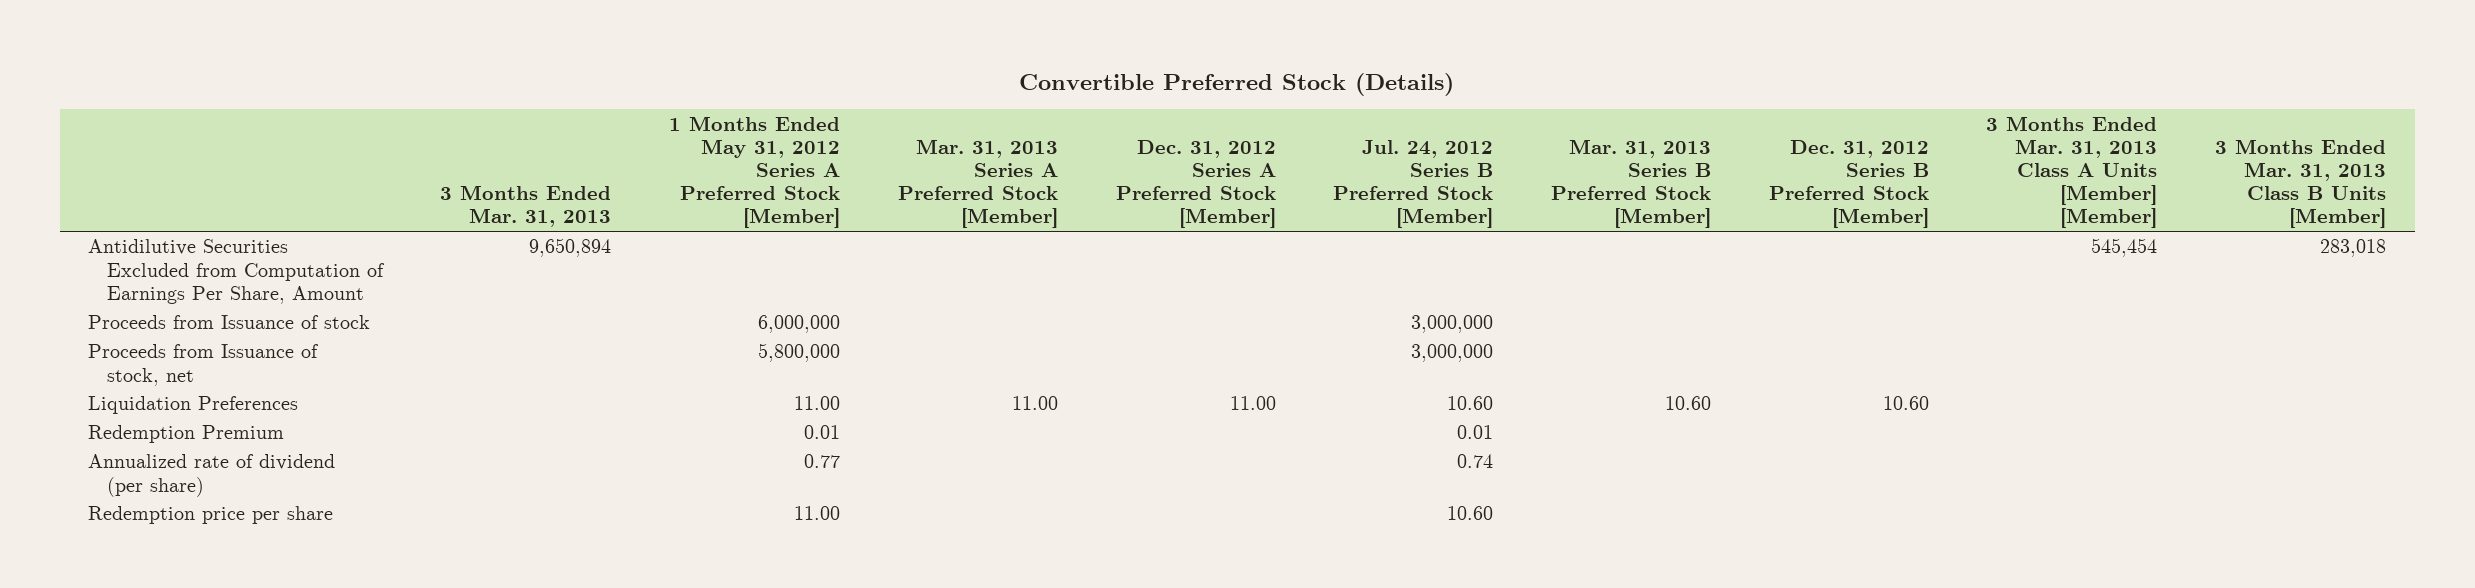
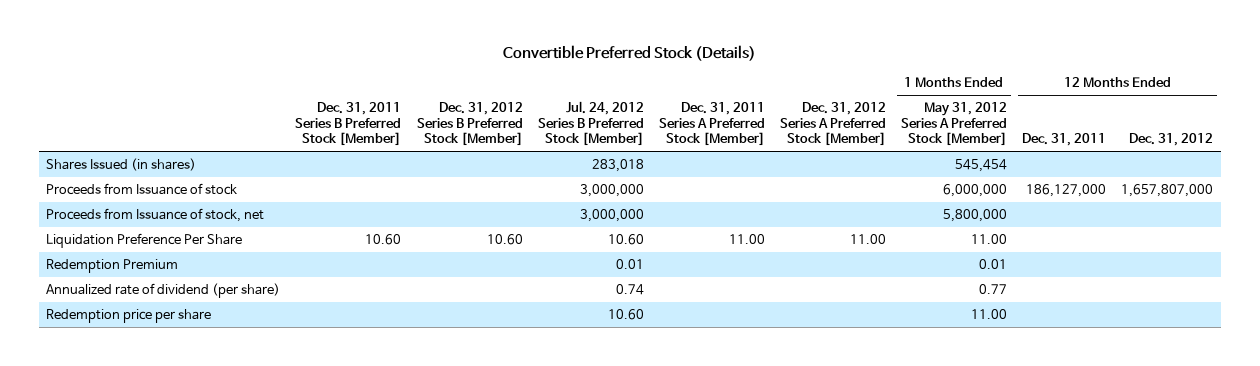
- | 3 Months Ended Mar. 31, 2013 | 1 Months Ended May 31, 2012 Series A Preferred Stock [Member] | Mar. 31, 2013 Series A Preferred Stock [Member] | Dec. 31, 2012 Series A Preferred Stock [Member] | Jul. 24, 2012 Series B Preferred Stock [Member] | Mar. 31, 2013 Series B Preferred Stock [Member] | Dec. 31, 2012 Series B Preferred Stock [Member] | 3 Months Ended Mar. 31, 2013 Class A Units [Member] [Member] | 3 Months Ended Mar. 31, 2013 Class B Units [Member]
+ | Dec. 31, 2011 Series B Preferred Stock [Member] | Dec. 31, 2012 Series B Preferred Stock [Member] | Jul. 24, 2012 Series B Preferred Stock [Member] | Dec. 31, 2011 Series A Preferred Stock [Member] | Dec. 31, 2012 Series A Preferred Stock [Member] | 1 Months Ended May 31, 2012 Series A Preferred Stock [Member] | 12 Months Ended Dec. 31, 2011 | 12 Months Ended Dec. 31, 2012
- Antidilutive Securities Excluded from Computation of Earnings Per Share, Amount | 9,650,894 | | | | | | | 545,454 | 283,018
+ Shares Issued (in shares) | | | 283,018 | | | 545,454 | |
- Liquidation Preferences | | 11.00 | 11.00 | 11.00 | 10.60 | 10.60 | 10.60 | |
+ Liquidation Preference Per Share | 10.60 | 10.60 | 10.60 | 11.00 | 11.00 | 11.00 | |

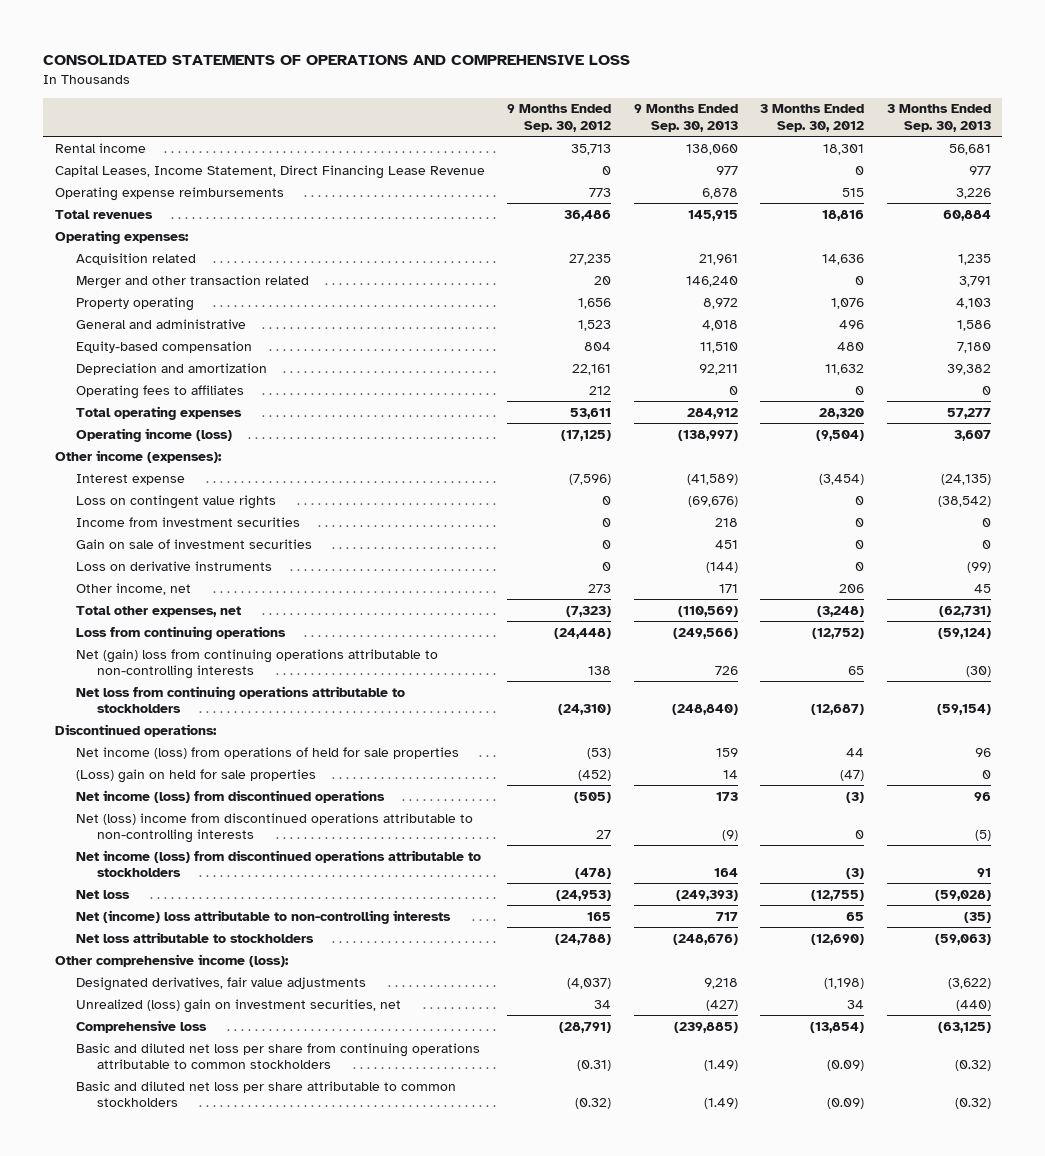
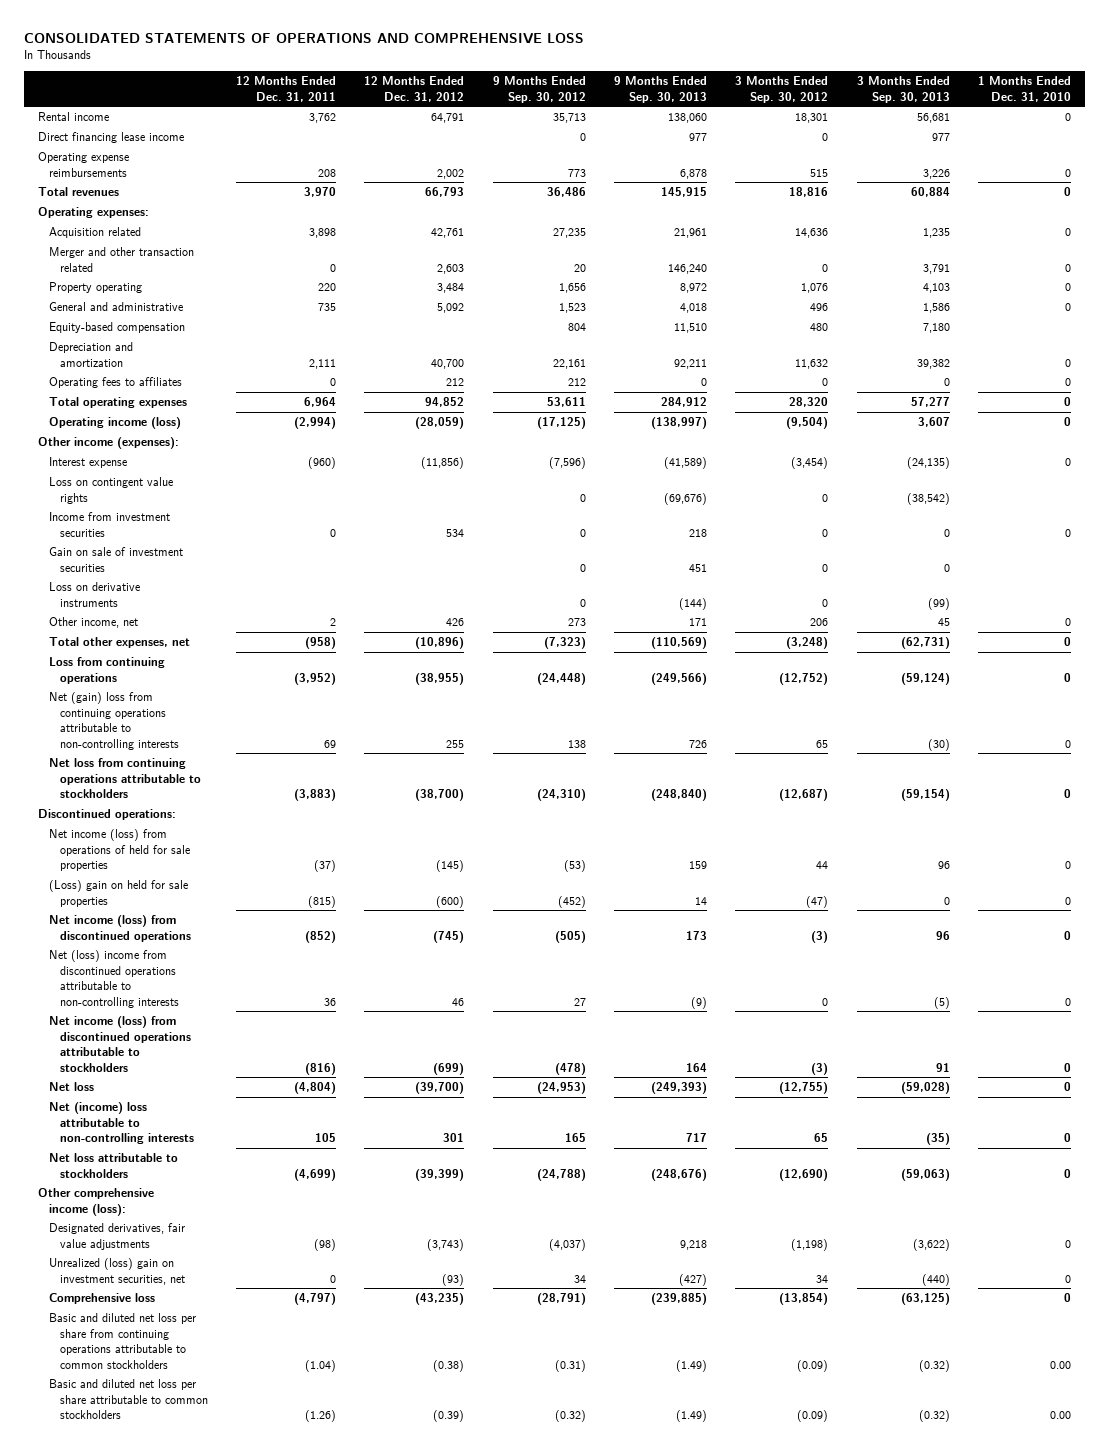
- | 9 Months Ended Sep. 30, 2012 | 9 Months Ended Sep. 30, 2013 | 3 Months Ended Sep. 30, 2012 | 3 Months Ended Sep. 30, 2013
+ | 12 Months Ended Dec. 31, 2011 | 12 Months Ended Dec. 31, 2012 | 9 Months Ended Sep. 30, 2012 | 9 Months Ended Sep. 30, 2013 | 3 Months Ended Sep. 30, 2012 | 3 Months Ended Sep. 30, 2013 | 1 Months Ended Dec. 31, 2010
- Capital Leases, Income Statement, Direct Financing Lease Revenue | 0 | 977 | 0 | 977
+ Direct financing lease income | | | 0 | 977 | 0 | 977 |

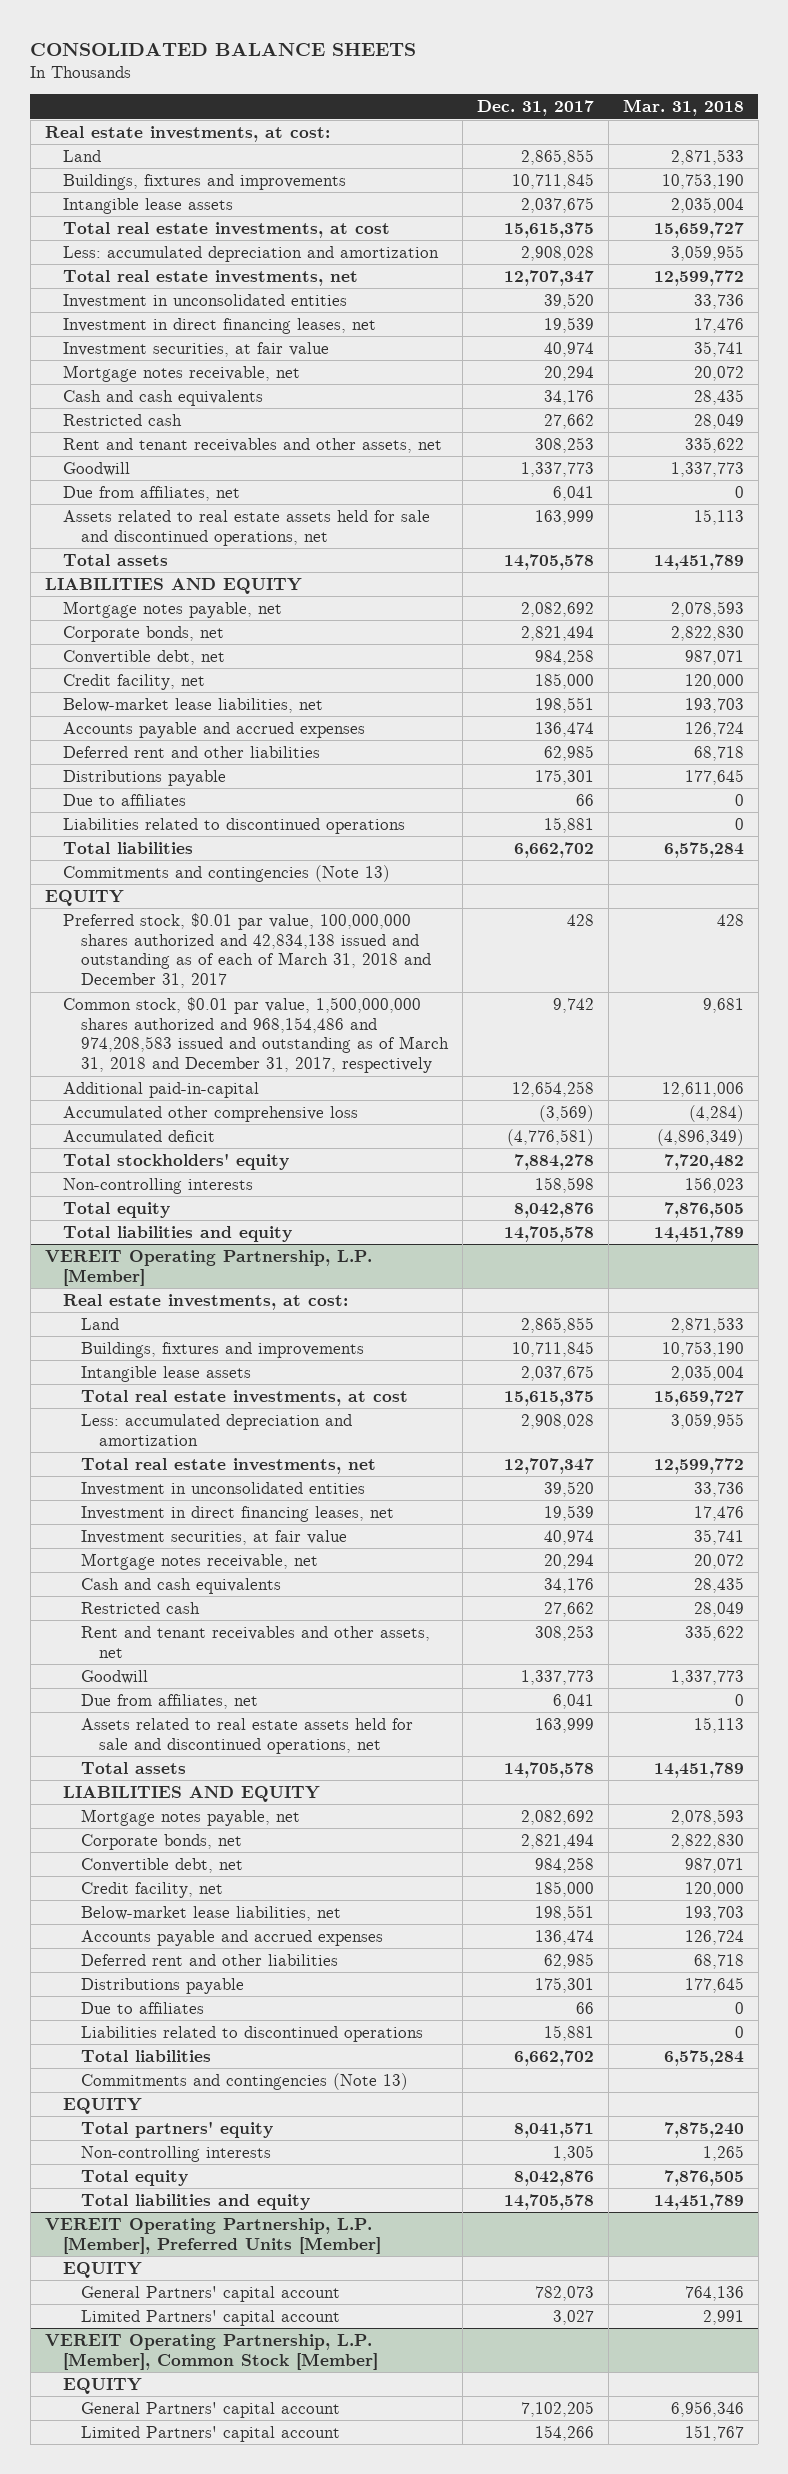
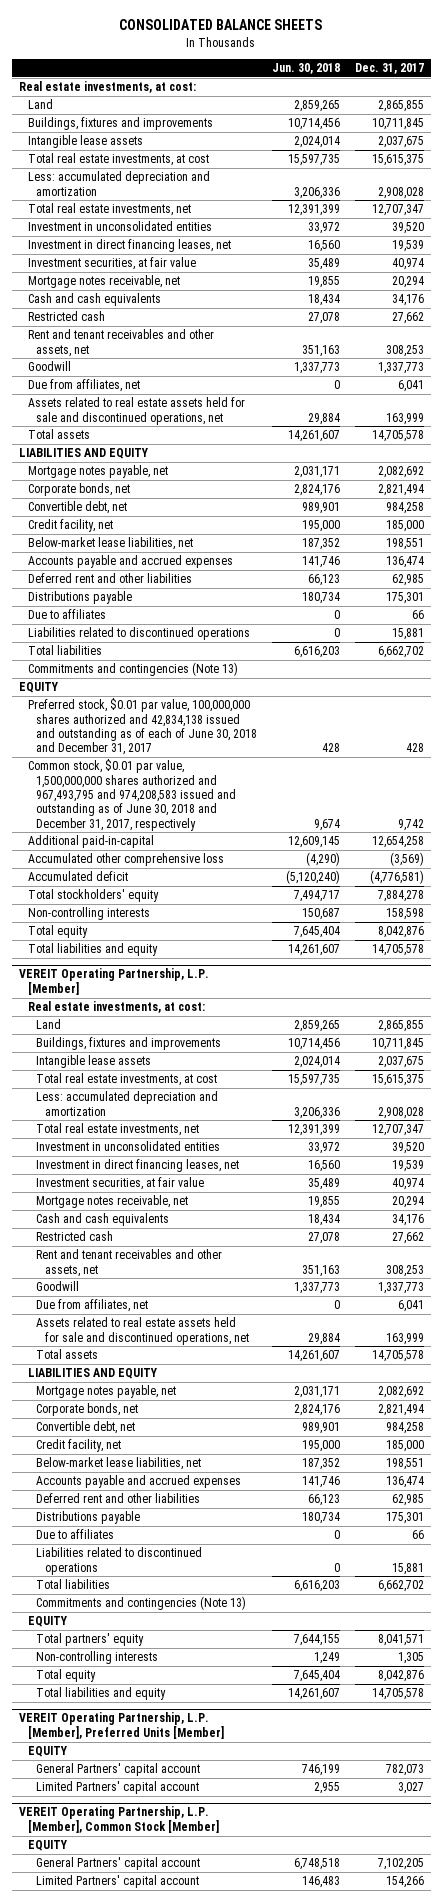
- | Dec. 31, 2017 | Mar. 31, 2018
+ | Jun. 30, 2018 | Dec. 31, 2017
- Preferred stock, $0.01 par value, 100,000,000 shares authorized and 42,834,138 issued and outstanding as of each of March 31, 2018 and December 31, 2017 | 428 | 428
- Common stock, $0.01 par value, 1,500,000,000 shares authorized and 968,154,486 and 974,208,583 issued and outstanding as of March 31, 2018 and December 31, 2017, respectively | 9,742 | 9,681
+ Preferred stock, $0.01 par value, 100,000,000 shares authorized and 42,834,138 issued and outstanding as of each of June 30, 2018 and December 31, 2017 | 428 | 428
+ Common stock, $0.01 par value, 1,500,000,000 shares authorized and 967,493,795 and 974,208,583 issued and outstanding as of June 30, 2018 and December 31, 2017, respectively | 9,674 | 9,742

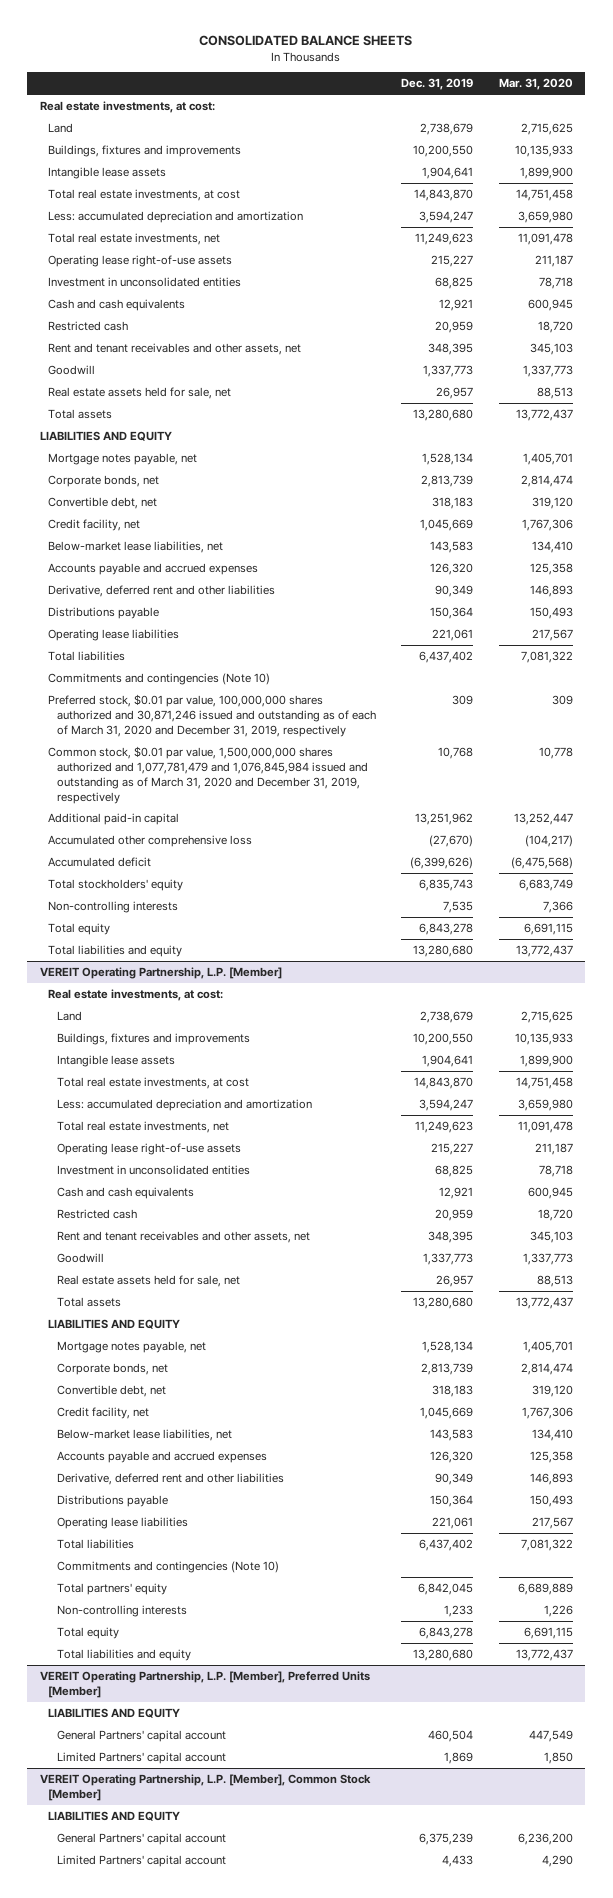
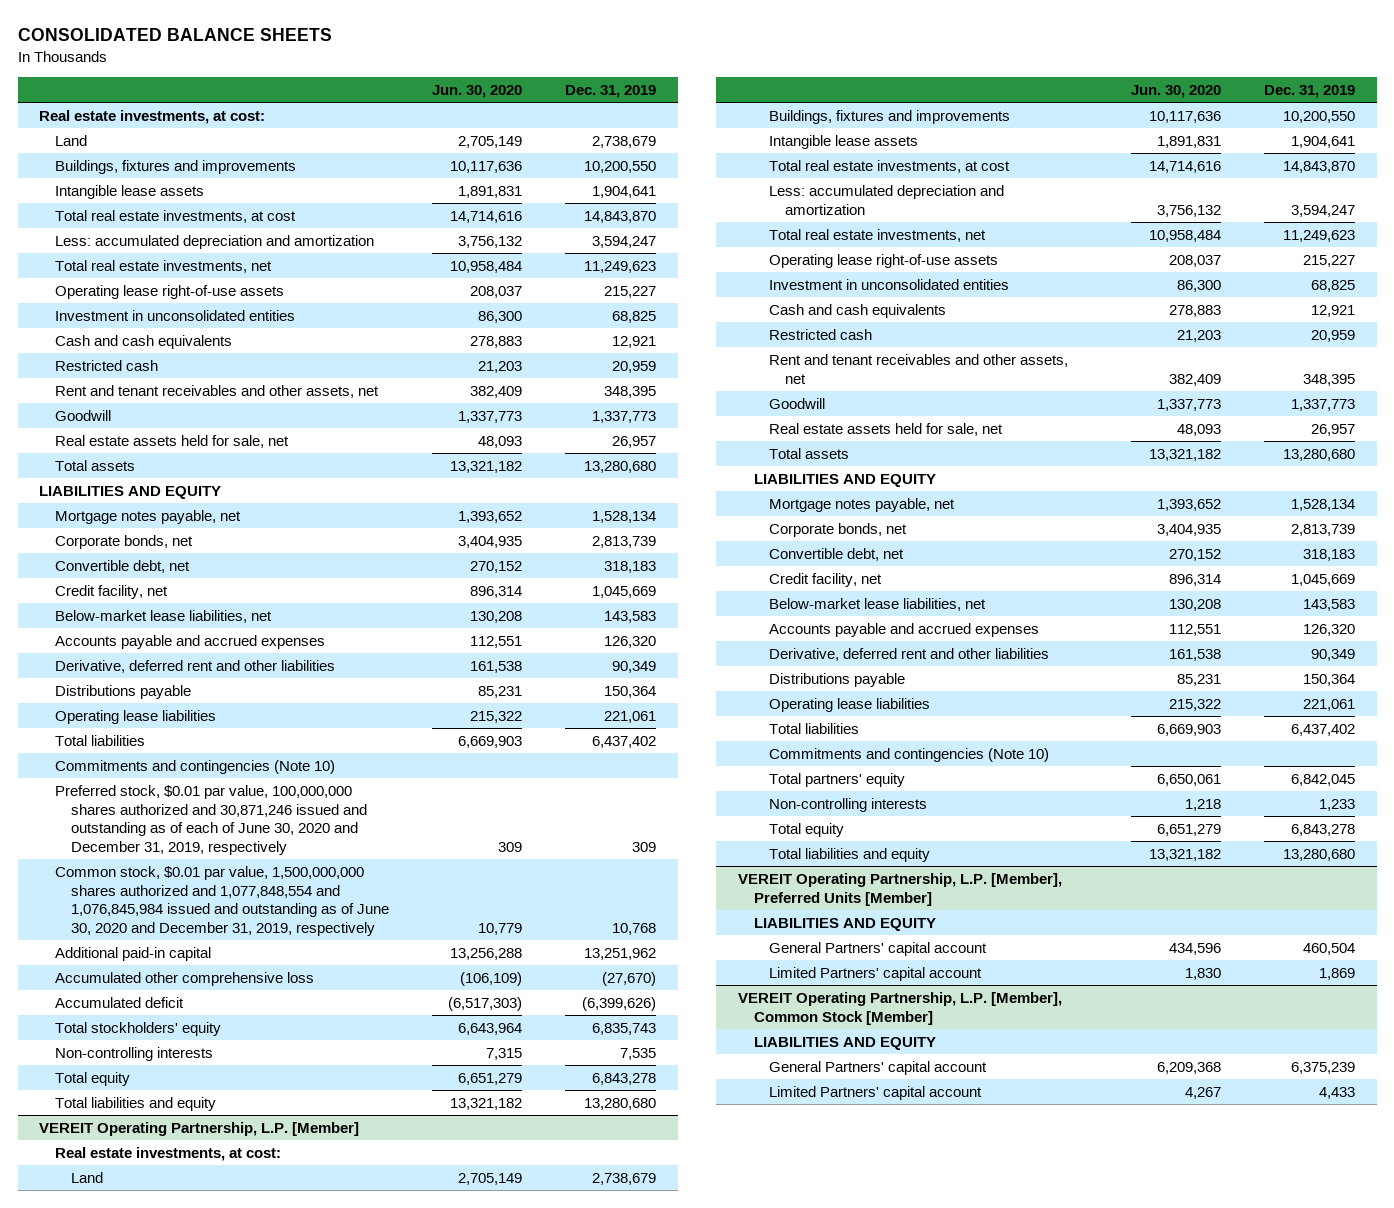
- | Dec. 31, 2019 | Mar. 31, 2020
+ | Jun. 30, 2020 | Dec. 31, 2019
- Preferred stock, $0.01 par value, 100,000,000 shares authorized and 30,871,246 issued and outstanding as of each of March 31, 2020 and December 31, 2019, respectively | 309 | 309
- Common stock, $0.01 par value, 1,500,000,000 shares authorized and 1,077,781,479 and 1,076,845,984 issued and outstanding as of March 31, 2020 and December 31, 2019, respectively | 10,768 | 10,778
+ Preferred stock, $0.01 par value, 100,000,000 shares authorized and 30,871,246 issued and outstanding as of each of June 30, 2020 and December 31, 2019, respectively | 309 | 309
+ Common stock, $0.01 par value, 1,500,000,000 shares authorized and 1,077,848,554 and 1,076,845,984 issued and outstanding as of June 30, 2020 and December 31, 2019, respectively | 10,779 | 10,768

